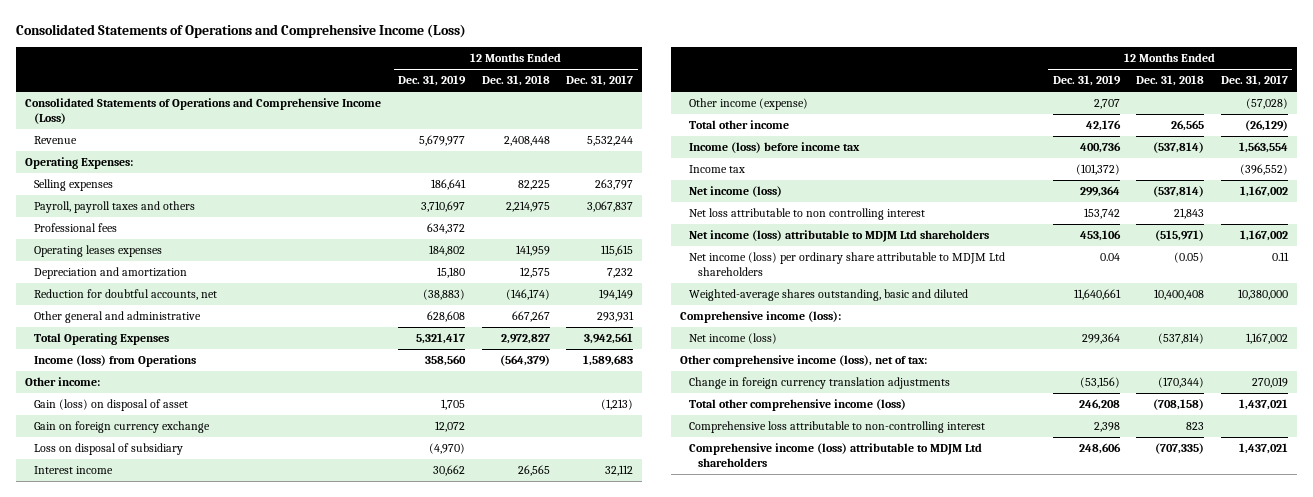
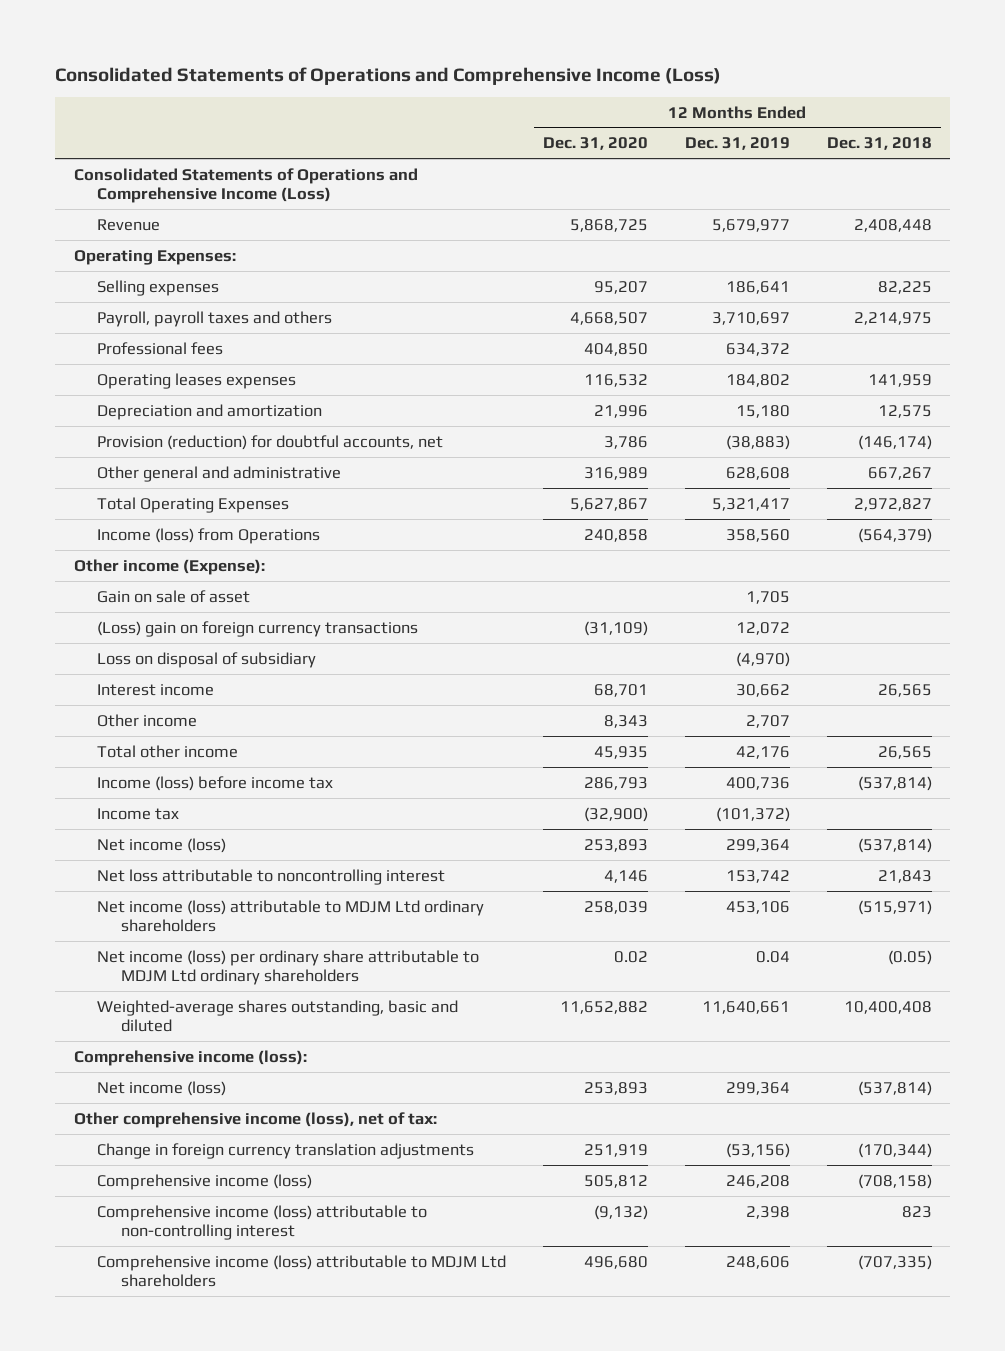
- | 12 Months Ended Dec. 31, 2019 | 12 Months Ended Dec. 31, 2018 | 12 Months Ended Dec. 31, 2017
+ | 12 Months Ended Dec. 31, 2020 | 12 Months Ended Dec. 31, 2019 | 12 Months Ended Dec. 31, 2018
- Reduction for doubtful accounts, net | (38,883) | (146,174) | 194,149
+ Provision (reduction) for doubtful accounts, net | 3,786 | (38,883) | (146,174)
- Other income:
- Gain (loss) on disposal of asset | 1,705 | | (1,213)
- Gain on foreign currency exchange | 12,072 | |
+ Other income (Expense):
+ Gain on sale of asset | | 1,705 |
+ (Loss) gain on foreign currency transactions | (31,109) | 12,072 |
- Other income (expense) | 2,707 | | (57,028)
+ Other income | 8,343 | 2,707 |
- Net loss attributable to non controlling interest | 153,742 | 21,843 |
- Net income (loss) attributable to MDJM Ltd shareholders | 453,106 | (515,971) | 1,167,002
- Net income (loss) per ordinary share attributable to MDJM Ltd shareholders | 0.04 | (0.05) | 0.11
+ Net loss attributable to noncontrolling interest | 4,146 | 153,742 | 21,843
+ Net income (loss) attributable to MDJM Ltd ordinary shareholders | 258,039 | 453,106 | (515,971)
+ Net income (loss) per ordinary share attributable to MDJM Ltd ordinary shareholders | 0.02 | 0.04 | (0.05)
- Total other comprehensive income (loss) | 246,208 | (708,158) | 1,437,021
- Comprehensive loss attributable to non-controlling interest | 2,398 | 823 |
+ Comprehensive income (loss) | 505,812 | 246,208 | (708,158)
+ Comprehensive income (loss) attributable to non-controlling interest | (9,132) | 2,398 | 823

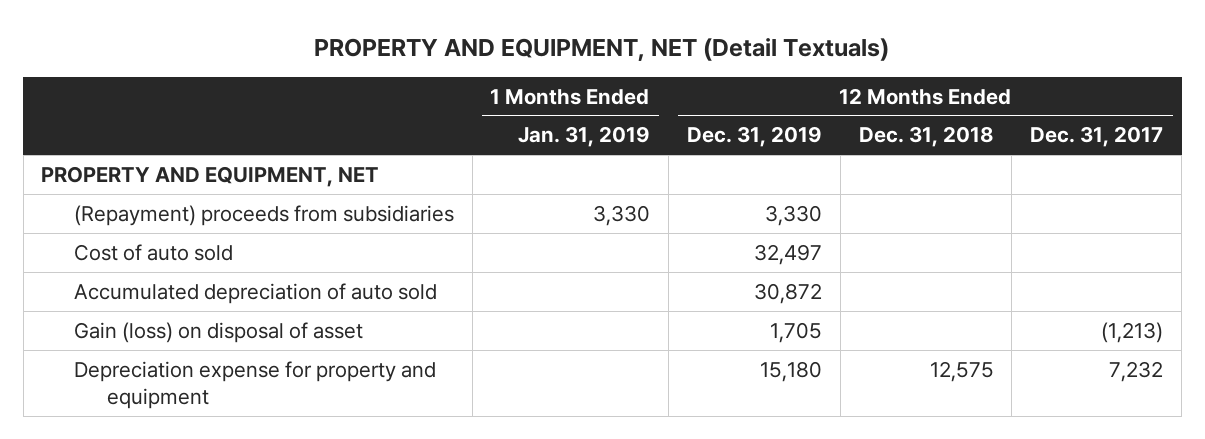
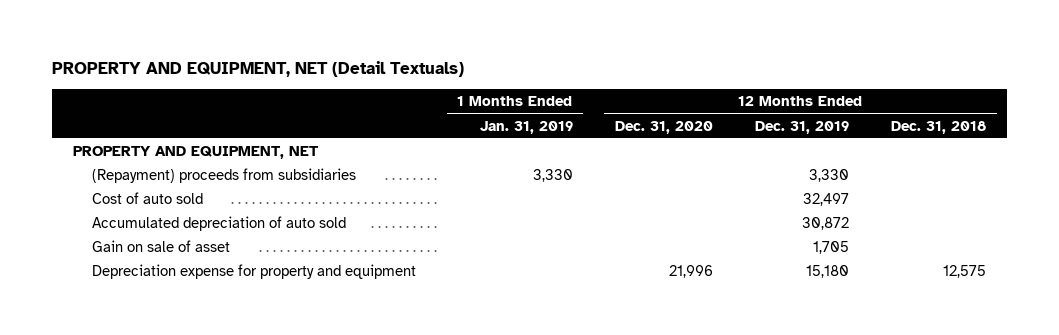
- | 1 Months Ended Jan. 31, 2019 | 12 Months Ended Dec. 31, 2019 | 12 Months Ended Dec. 31, 2018 | 12 Months Ended Dec. 31, 2017
+ | 1 Months Ended Jan. 31, 2019 | 12 Months Ended Dec. 31, 2020 | 12 Months Ended Dec. 31, 2019 | 12 Months Ended Dec. 31, 2018
- Gain (loss) on disposal of asset | | 1,705 | | (1,213)
+ Gain on sale of asset | | | 1,705 |

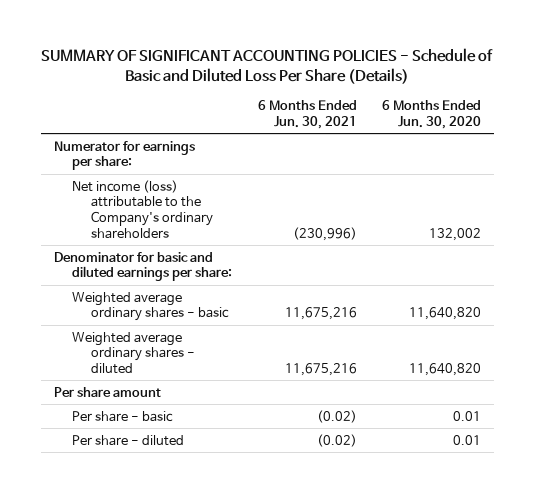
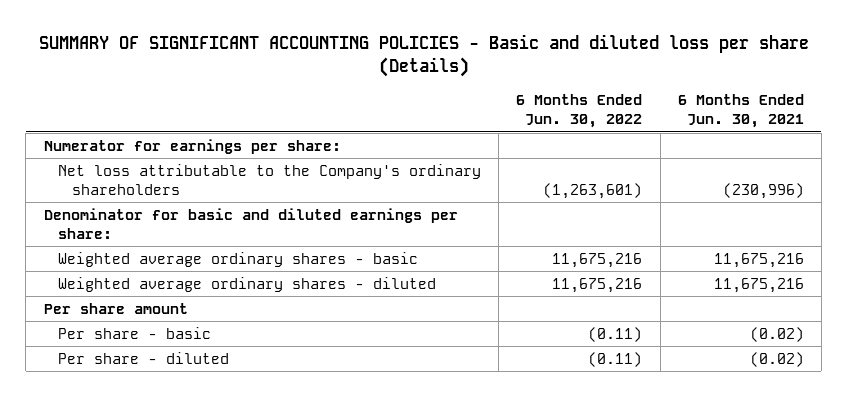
- SUMMARY OF SIGNIFICANT ACCOUNTING POLICIES - Schedule of Basic and Diluted Loss Per Share (Details)
+ SUMMARY OF SIGNIFICANT ACCOUNTING POLICIES - Basic and diluted loss per share (Details)
- | 6 Months Ended Jun. 30, 2021 | 6 Months Ended Jun. 30, 2020
+ | 6 Months Ended Jun. 30, 2022 | 6 Months Ended Jun. 30, 2021
- Net income (loss) attributable to the Company's ordinary shareholders | (230,996) | 132,002
+ Net loss attributable to the Company's ordinary shareholders | (1,263,601) | (230,996)

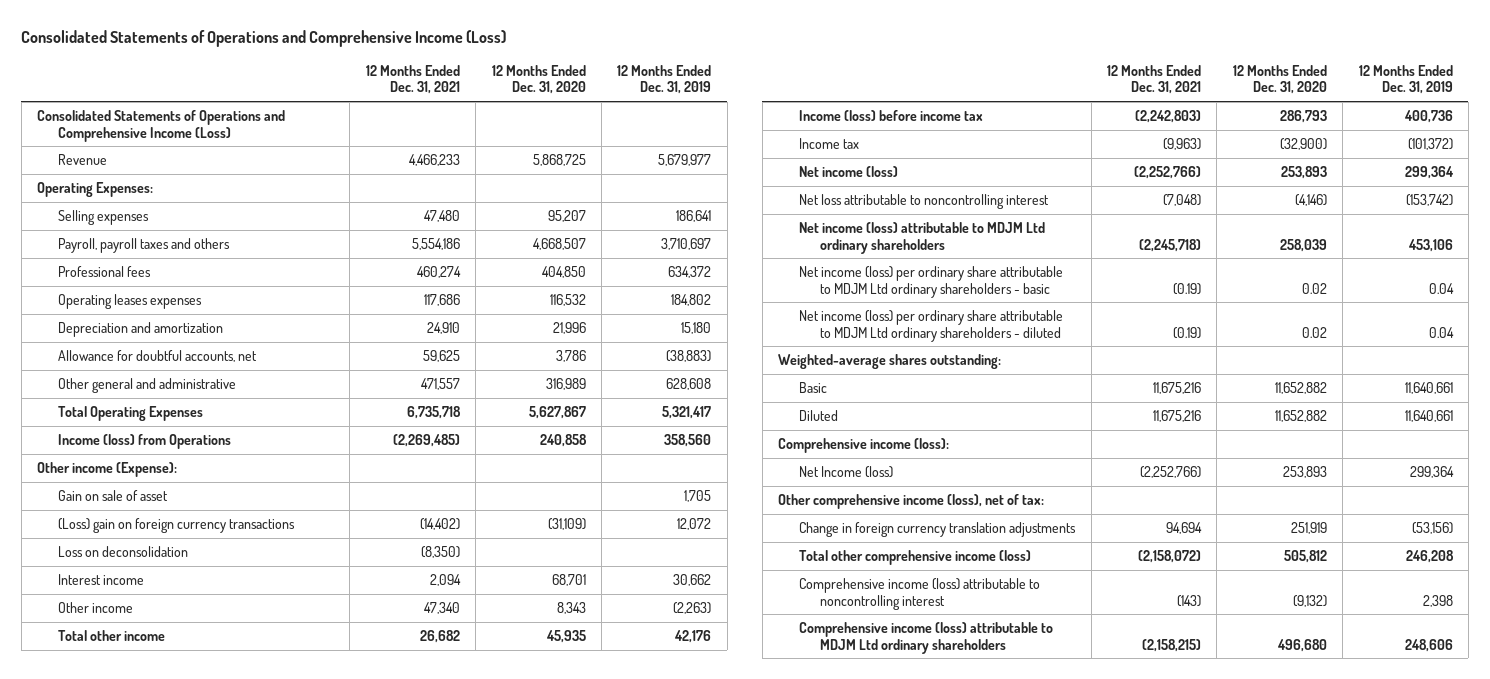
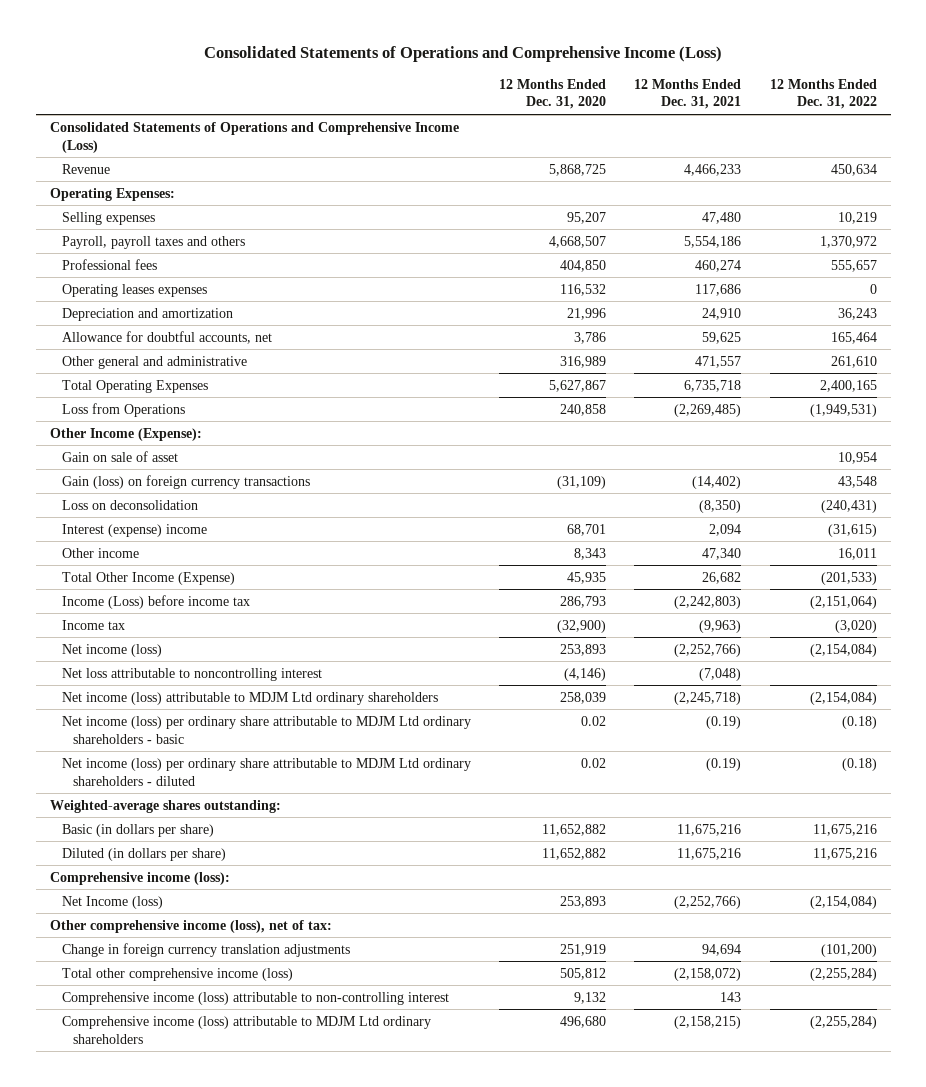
- | 12 Months Ended Dec. 31, 2021 | 12 Months Ended Dec. 31, 2020 | 12 Months Ended Dec. 31, 2019
+ | 12 Months Ended Dec. 31, 2020 | 12 Months Ended Dec. 31, 2021 | 12 Months Ended Dec. 31, 2022
- Income (loss) from Operations | (2,269,485) | 240,858 | 358,560
- Other income (Expense):
+ Loss from Operations | 240,858 | (2,269,485) | (1,949,531)
+ Other Income (Expense):
- (Loss) gain on foreign currency transactions | (14,402) | (31,109) | 12,072
+ Gain (loss) on foreign currency transactions | (31,109) | (14,402) | 43,548
- Interest income | 2,094 | 68,701 | 30,662
+ Interest (expense) income | 68,701 | 2,094 | (31,615)
- Total other income | 26,682 | 45,935 | 42,176
- Income (loss) before income tax | (2,242,803) | 286,793 | 400,736
+ Total Other Income (Expense) | 45,935 | 26,682 | (201,533)
+ Income (Loss) before income tax | 286,793 | (2,242,803) | (2,151,064)
- Basic | 11,675,216 | 11,652,882 | 11,640,661
- Diluted | 11,675,216 | 11,652,882 | 11,640,661
+ Basic (in dollars per share) | 11,652,882 | 11,675,216 | 11,675,216
+ Diluted (in dollars per share) | 11,652,882 | 11,675,216 | 11,675,216
- Comprehensive income (loss) attributable to noncontrolling interest | (143) | (9,132) | 2,398
+ Comprehensive income (loss) attributable to non-controlling interest | 9,132 | 143 |

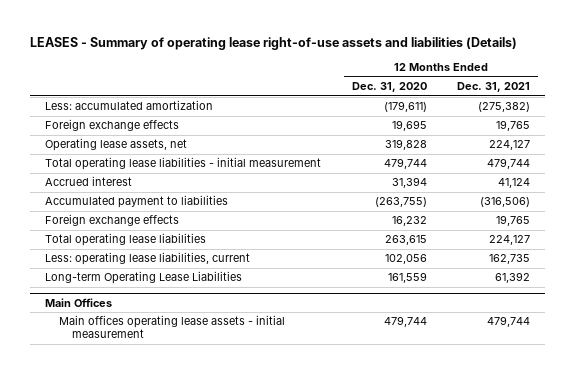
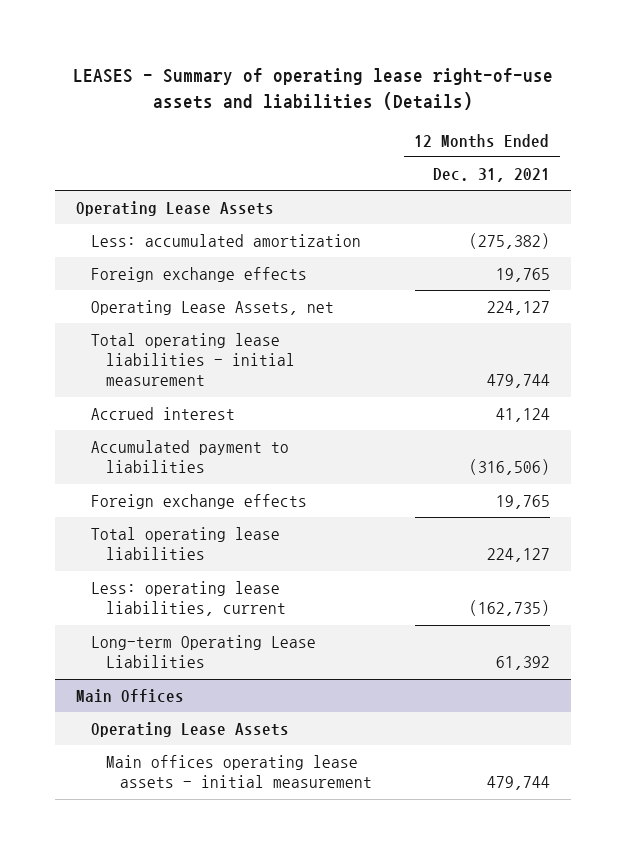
- | 12 Months Ended Dec. 31, 2020 | 12 Months Ended Dec. 31, 2021
+ | 12 Months Ended Dec. 31, 2021
+ Operating Lease Assets
- Operating lease assets, net | 319,828 | 224,127
+ Operating Lease Assets, net | 224,127
- Less: operating lease liabilities, current | 102,056 | 162,735
+ Less: operating lease liabilities, current | (162,735)
@ Main Offices
+ Operating Lease Assets

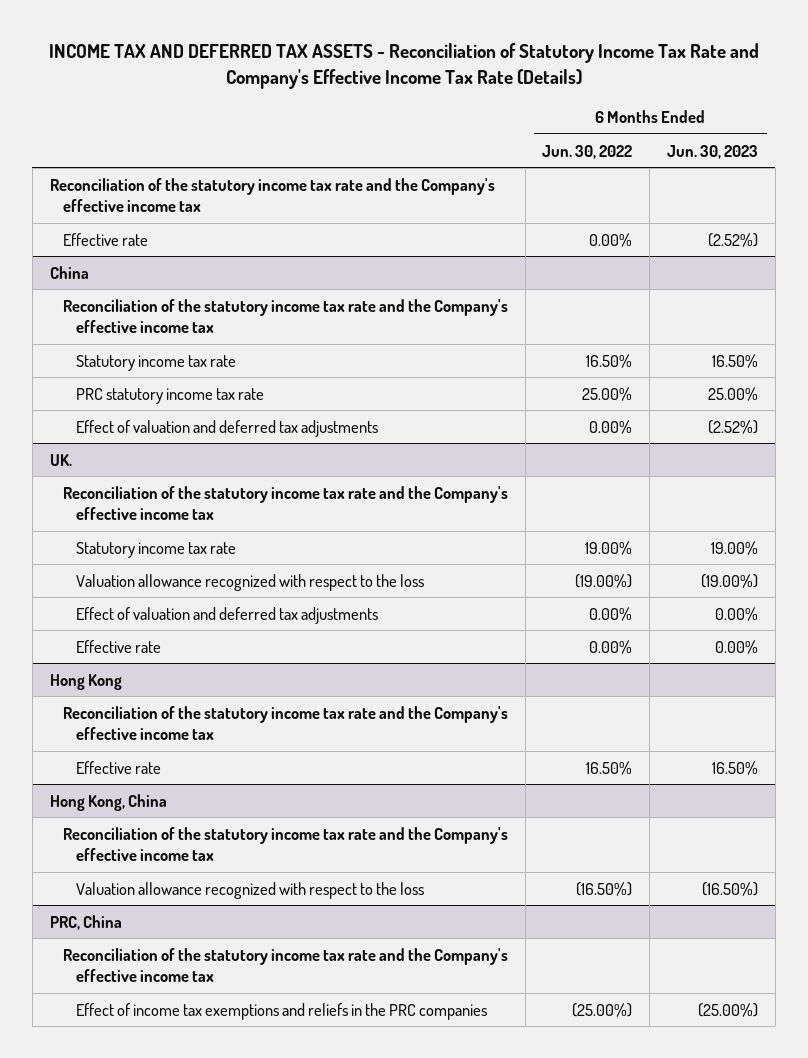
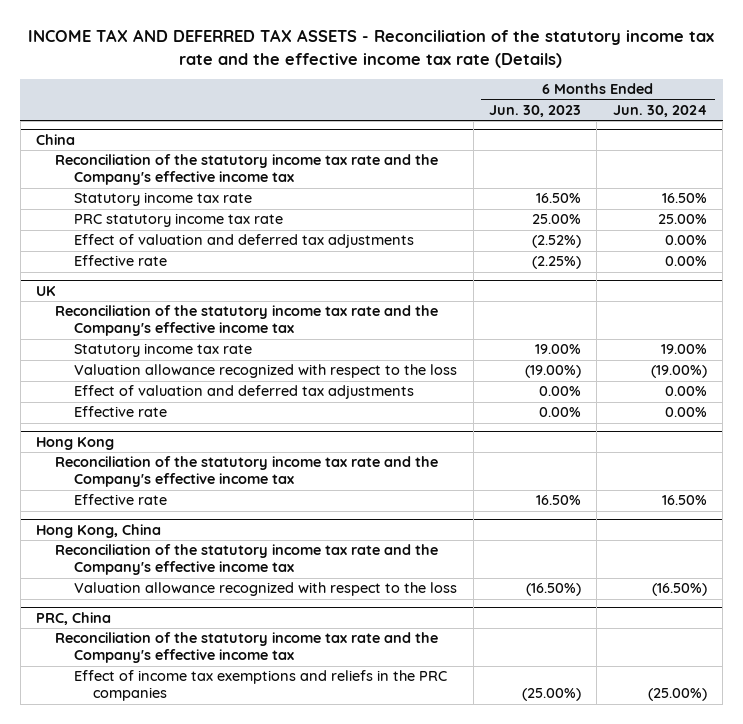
- INCOME TAX AND DEFERRED TAX ASSETS - Reconciliation of Statutory Income Tax Rate and Company's Effective Income Tax Rate (Details)
+ INCOME TAX AND DEFERRED TAX ASSETS - Reconciliation of the statutory income tax rate and the effective income tax rate (Details)
- | 6 Months Ended Jun. 30, 2022 | 6 Months Ended Jun. 30, 2023
+ | 6 Months Ended Jun. 30, 2023 | 6 Months Ended Jun. 30, 2024
- Reconciliation of the statutory income tax rate and the Company's effective income tax
- Effective rate | 0.00% | (2.52%)
- UK.
@ China
+ Effective rate | (2.25%) | 0.00%
+ UK

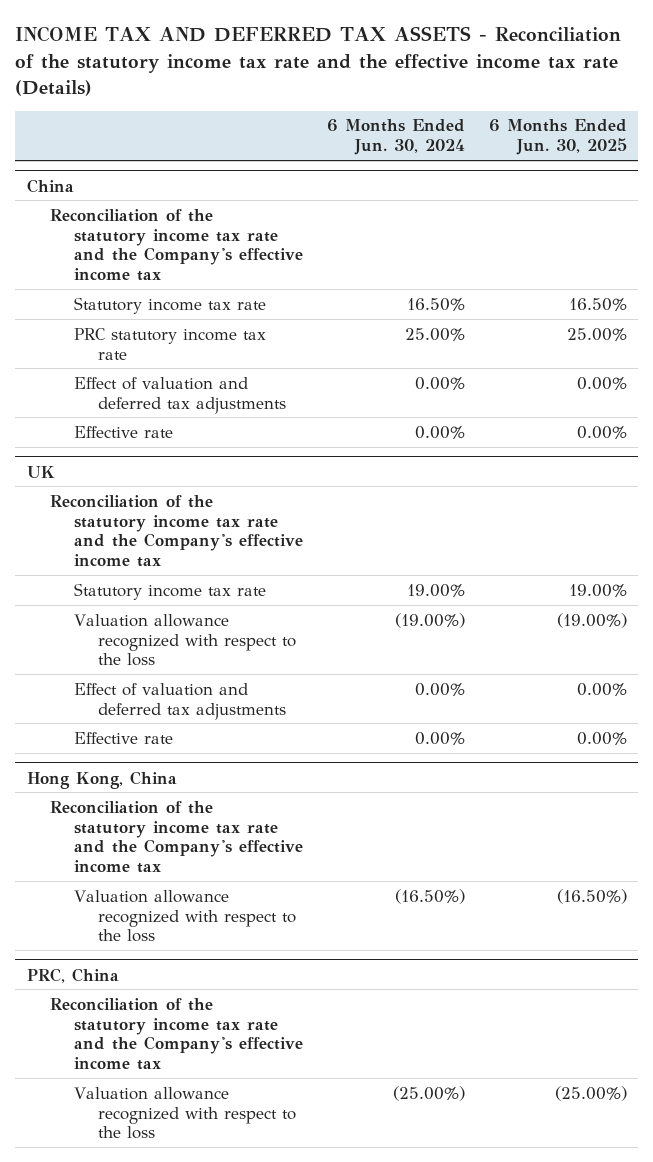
- | 6 Months Ended Jun. 30, 2023 | 6 Months Ended Jun. 30, 2024
+ | 6 Months Ended Jun. 30, 2024 | 6 Months Ended Jun. 30, 2025
- Hong Kong
- Reconciliation of the statutory income tax rate and the Company's effective income tax
- Effective rate | 16.50% | 16.50%
@ PRC, China
- Effect of income tax exemptions and reliefs in the PRC companies | (25.00%) | (25.00%)
+ Valuation allowance recognized with respect to the loss | (25.00%) | (25.00%)

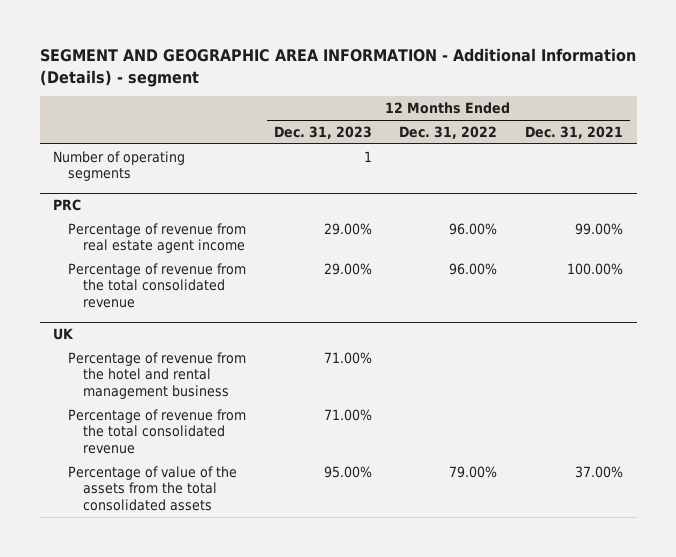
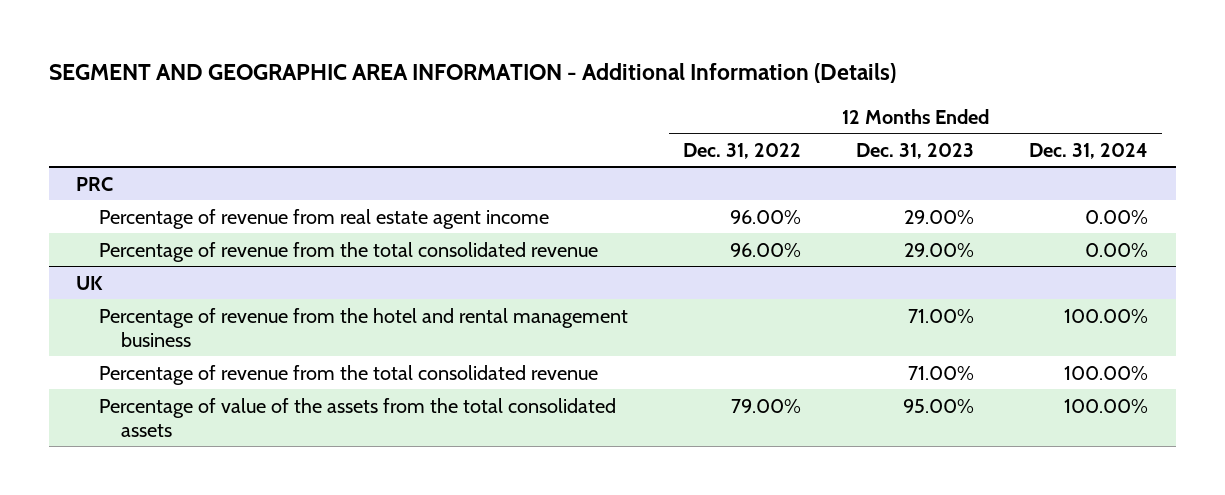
- SEGMENT AND GEOGRAPHIC AREA INFORMATION - Additional Information (Details) - segment
+ SEGMENT AND GEOGRAPHIC AREA INFORMATION - Additional Information (Details)
- | 12 Months Ended Dec. 31, 2023 | 12 Months Ended Dec. 31, 2022 | 12 Months Ended Dec. 31, 2021
+ | 12 Months Ended Dec. 31, 2022 | 12 Months Ended Dec. 31, 2023 | 12 Months Ended Dec. 31, 2024
- Number of operating segments | 1 | |

